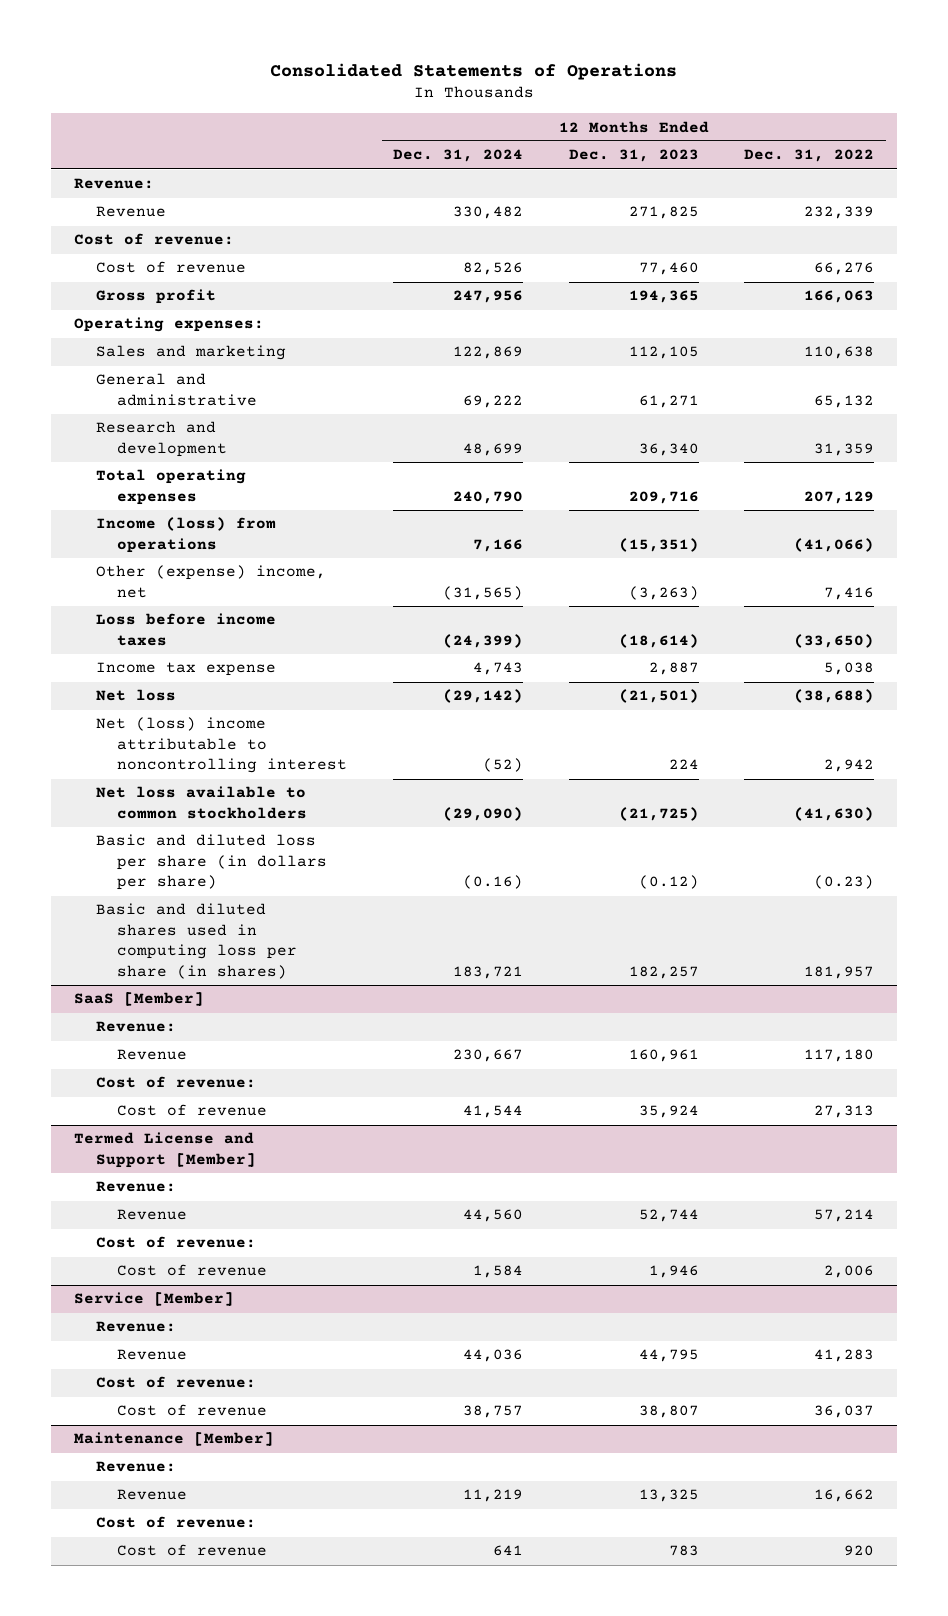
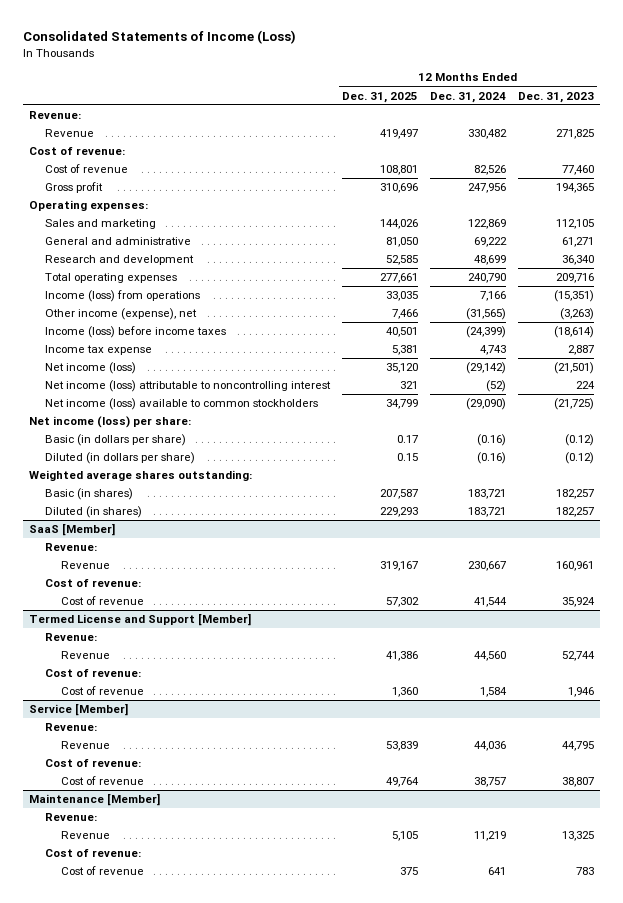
- Consolidated Statements of Operations
+ Consolidated Statements of Income (Loss)
- | 12 Months Ended Dec. 31, 2024 | 12 Months Ended Dec. 31, 2023 | 12 Months Ended Dec. 31, 2022
+ | 12 Months Ended Dec. 31, 2025 | 12 Months Ended Dec. 31, 2024 | 12 Months Ended Dec. 31, 2023
- Other (expense) income, net | (31,565) | (3,263) | 7,416
- Loss before income taxes | (24,399) | (18,614) | (33,650)
+ Other income (expense), net | 7,466 | (31,565) | (3,263)
+ Income (loss) before income taxes | 40,501 | (24,399) | (18,614)
- Net loss | (29,142) | (21,501) | (38,688)
- Net (loss) income attributable to noncontrolling interest | (52) | 224 | 2,942
- Net loss available to common stockholders | (29,090) | (21,725) | (41,630)
- Basic and diluted loss per share (in dollars per share) | (0.16) | (0.12) | (0.23)
- Basic and diluted shares used in computing loss per share (in shares) | 183,721 | 182,257 | 181,957
+ Net income (loss) | 35,120 | (29,142) | (21,501)
+ Net income (loss) attributable to noncontrolling interest | 321 | (52) | 224
+ Net income (loss) available to common stockholders | 34,799 | (29,090) | (21,725)
+ Net income (loss) per share:
+ Basic (in dollars per share) | 0.17 | (0.16) | (0.12)
+ Diluted (in dollars per share) | 0.15 | (0.16) | (0.12)
+ Weighted average shares outstanding:
+ Basic (in shares) | 207,587 | 183,721 | 182,257
+ Diluted (in shares) | 229,293 | 183,721 | 182,257

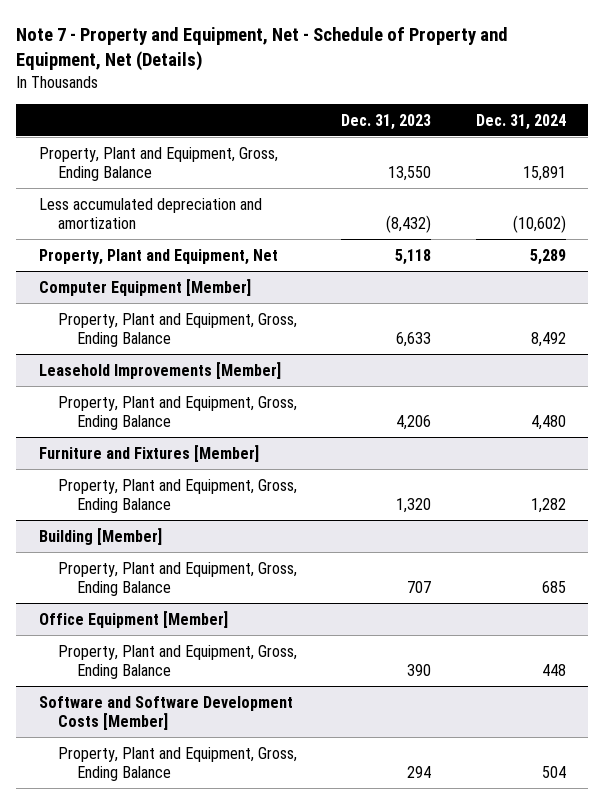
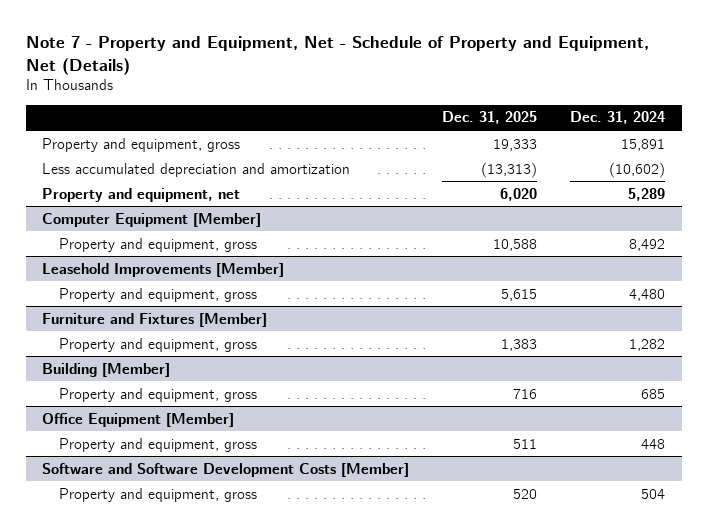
- | Dec. 31, 2023 | Dec. 31, 2024
+ | Dec. 31, 2025 | Dec. 31, 2024
- Property, Plant and Equipment, Gross, Ending Balance | 13,550 | 15,891
+ Property and equipment, gross | 19,333 | 15,891
- Property, Plant and Equipment, Net | 5,118 | 5,289
+ Property and equipment, net | 6,020 | 5,289
@ Computer Equipment [Member]
- Property, Plant and Equipment, Gross, Ending Balance | 6,633 | 8,492
+ Property and equipment, gross | 10,588 | 8,492
@ Leasehold Improvements [Member]
- Property, Plant and Equipment, Gross, Ending Balance | 4,206 | 4,480
+ Property and equipment, gross | 5,615 | 4,480
@ Furniture and Fixtures [Member]
- Property, Plant and Equipment, Gross, Ending Balance | 1,320 | 1,282
+ Property and equipment, gross | 1,383 | 1,282
@ Building [Member]
- Property, Plant and Equipment, Gross, Ending Balance | 707 | 685
+ Property and equipment, gross | 716 | 685
@ Office Equipment [Member]
- Property, Plant and Equipment, Gross, Ending Balance | 390 | 448
+ Property and equipment, gross | 511 | 448
@ Software and Software Development Costs [Member]
- Property, Plant and Equipment, Gross, Ending Balance | 294 | 504
+ Property and equipment, gross | 520 | 504

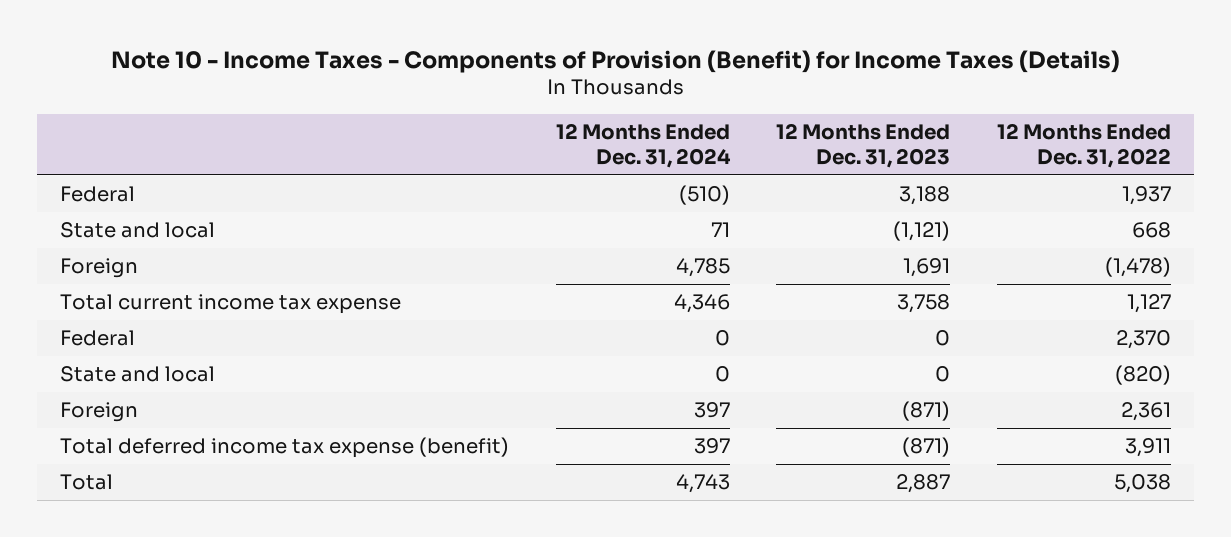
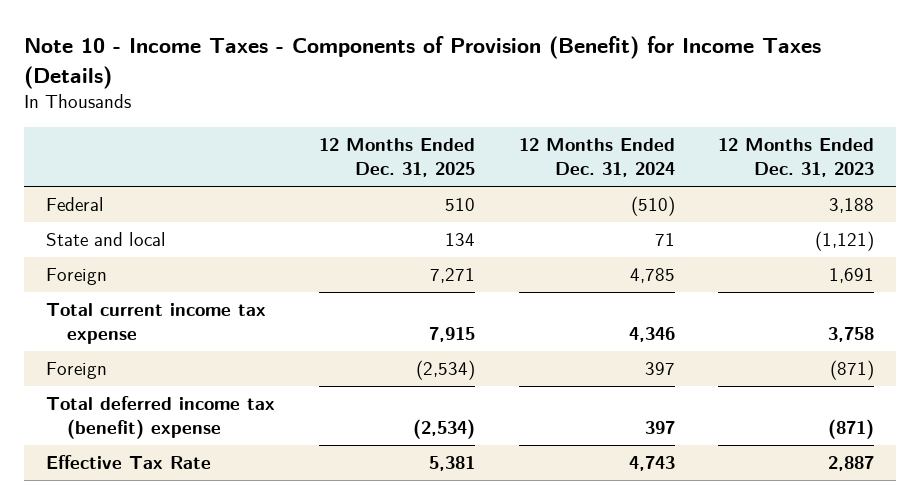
- | 12 Months Ended Dec. 31, 2024 | 12 Months Ended Dec. 31, 2023 | 12 Months Ended Dec. 31, 2022
+ | 12 Months Ended Dec. 31, 2025 | 12 Months Ended Dec. 31, 2024 | 12 Months Ended Dec. 31, 2023
- Federal | 0 | 0 | 2,370
- State and local | 0 | 0 | (820)
- Total deferred income tax expense (benefit) | 397 | (871) | 3,911
- Total | 4,743 | 2,887 | 5,038
+ Total deferred income tax (benefit) expense | (2,534) | 397 | (871)
+ Effective Tax Rate | 5,381 | 4,743 | 2,887

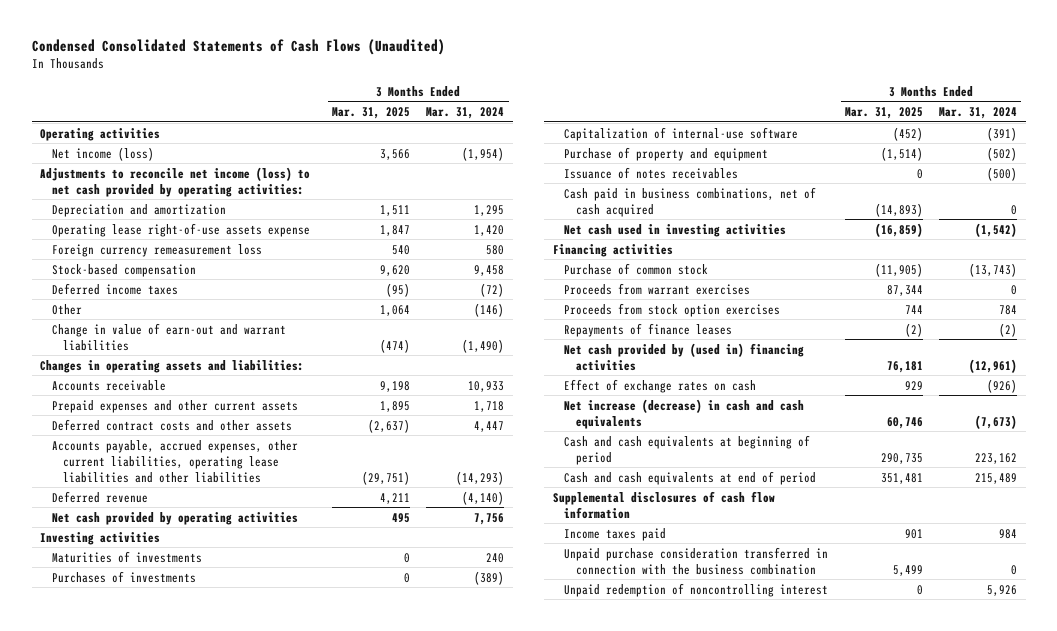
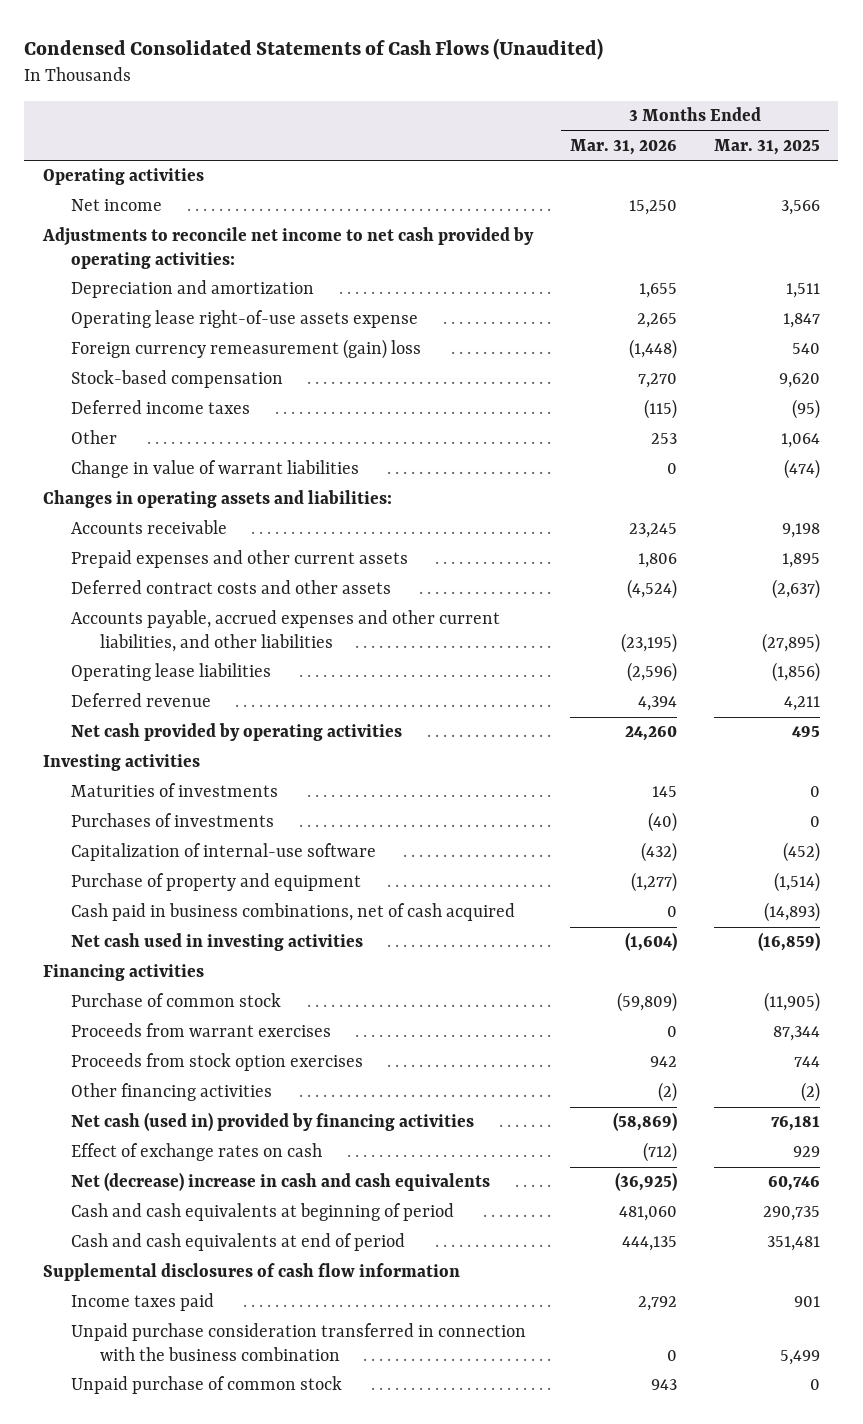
- | 3 Months Ended Mar. 31, 2025 | 3 Months Ended Mar. 31, 2024
+ | 3 Months Ended Mar. 31, 2026 | 3 Months Ended Mar. 31, 2025
- Net income (loss) | 3,566 | (1,954)
- Adjustments to reconcile net income (loss) to net cash provided by operating activities:
+ Net income | 15,250 | 3,566
+ Adjustments to reconcile net income to net cash provided by operating activities:
- Foreign currency remeasurement loss | 540 | 580
+ Foreign currency remeasurement (gain) loss | (1,448) | 540
- Change in value of earn-out and warrant liabilities | (474) | (1,490)
+ Change in value of warrant liabilities | 0 | (474)
- Accounts payable, accrued expenses, other current liabilities, operating lease liabilities and other liabilities | (29,751) | (14,293)
+ Accounts payable, accrued expenses and other current liabilities, and other liabilities | (23,195) | (27,895)
+ Operating lease liabilities | (2,596) | (1,856)
- Issuance of notes receivables | 0 | (500)
- Repayments of finance leases | (2) | (2)
- Net cash provided by (used in) financing activities | 76,181 | (12,961)
+ Other financing activities | (2) | (2)
+ Net cash (used in) provided by financing activities | (58,869) | 76,181
- Net increase (decrease) in cash and cash equivalents | 60,746 | (7,673)
+ Net (decrease) increase in cash and cash equivalents | (36,925) | 60,746
- Unpaid redemption of noncontrolling interest | 0 | 5,926
+ Unpaid purchase of common stock | 943 | 0

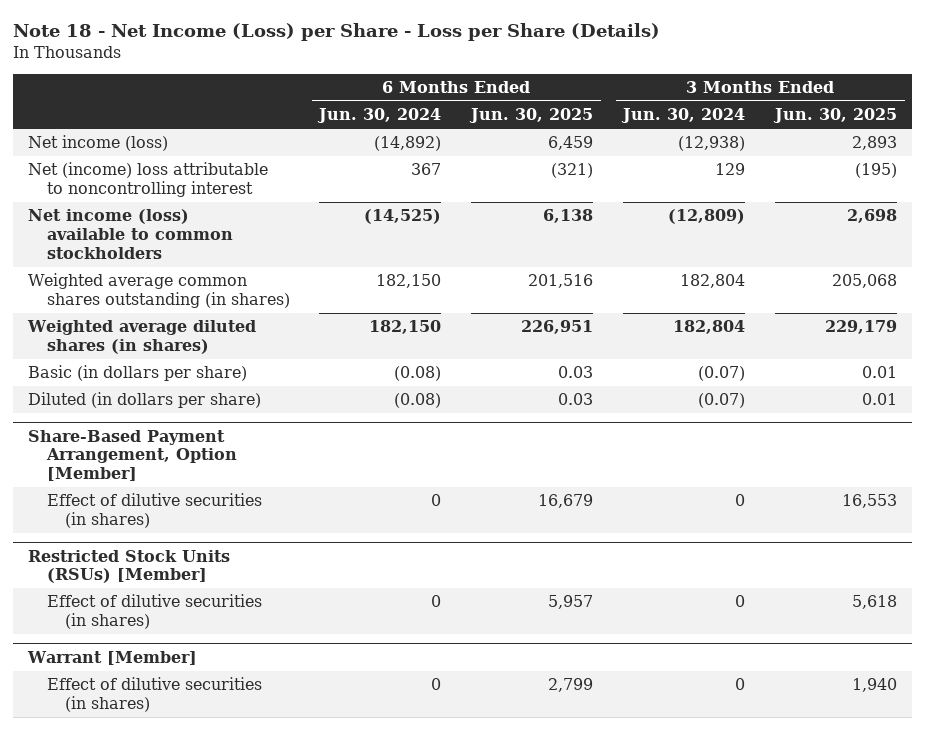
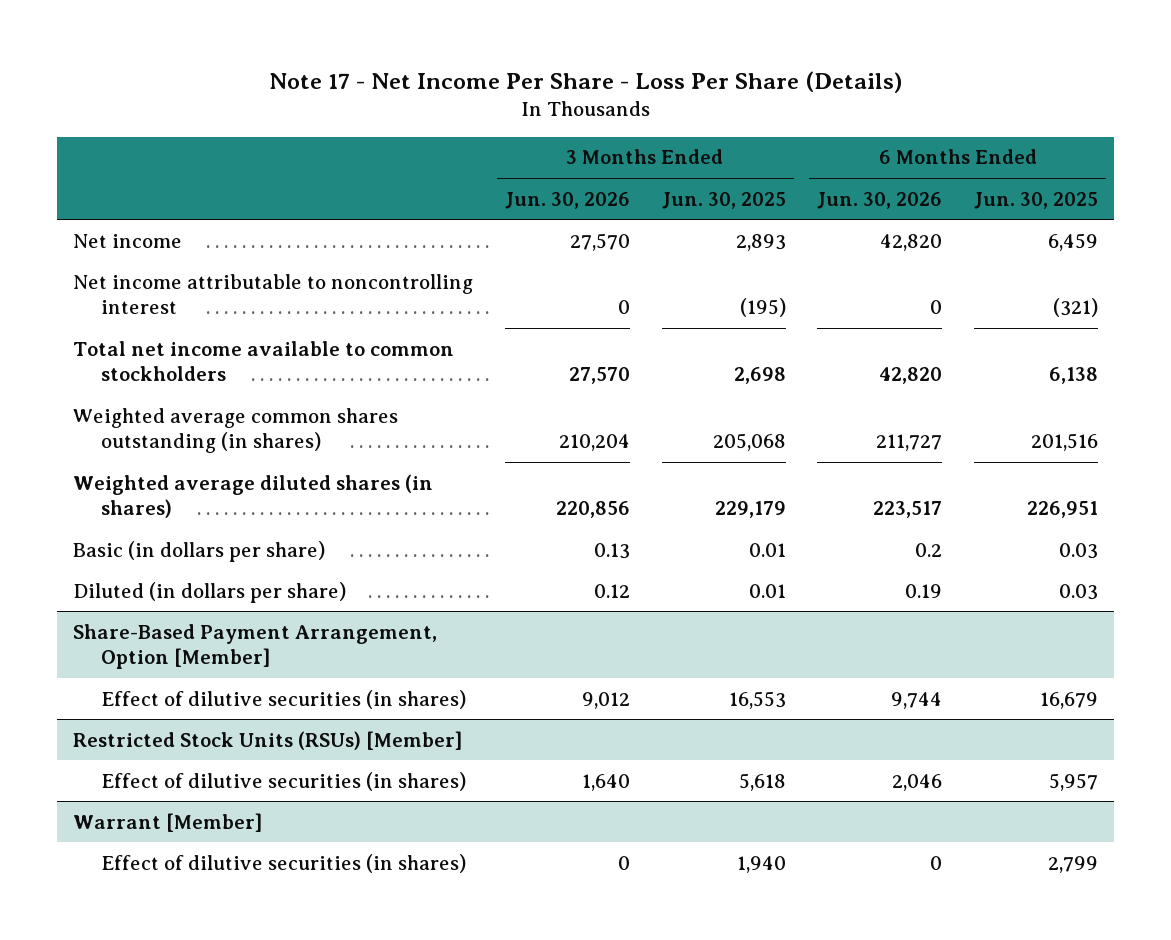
- Note 18 - Net Income (Loss) per Share - Loss per Share (Details)
+ Note 17 - Net Income Per Share - Loss Per Share (Details)
- | 6 Months Ended Jun. 30, 2024 | 6 Months Ended Jun. 30, 2025 | 3 Months Ended Jun. 30, 2024 | 3 Months Ended Jun. 30, 2025
+ | 3 Months Ended Jun. 30, 2026 | 3 Months Ended Jun. 30, 2025 | 6 Months Ended Jun. 30, 2026 | 6 Months Ended Jun. 30, 2025
- Net income (loss) | (14,892) | 6,459 | (12,938) | 2,893
- Net (income) loss attributable to noncontrolling interest | 367 | (321) | 129 | (195)
- Net income (loss) available to common stockholders | (14,525) | 6,138 | (12,809) | 2,698
+ Net income | 27,570 | 2,893 | 42,820 | 6,459
+ Net income attributable to noncontrolling interest | 0 | (195) | 0 | (321)
+ Total net income available to common stockholders | 27,570 | 2,698 | 42,820 | 6,138

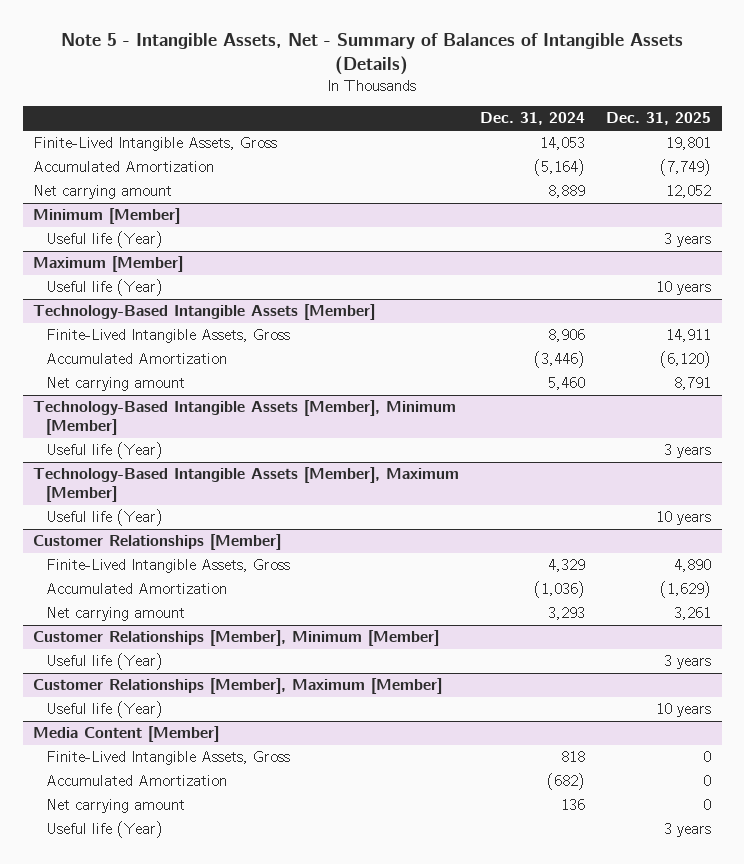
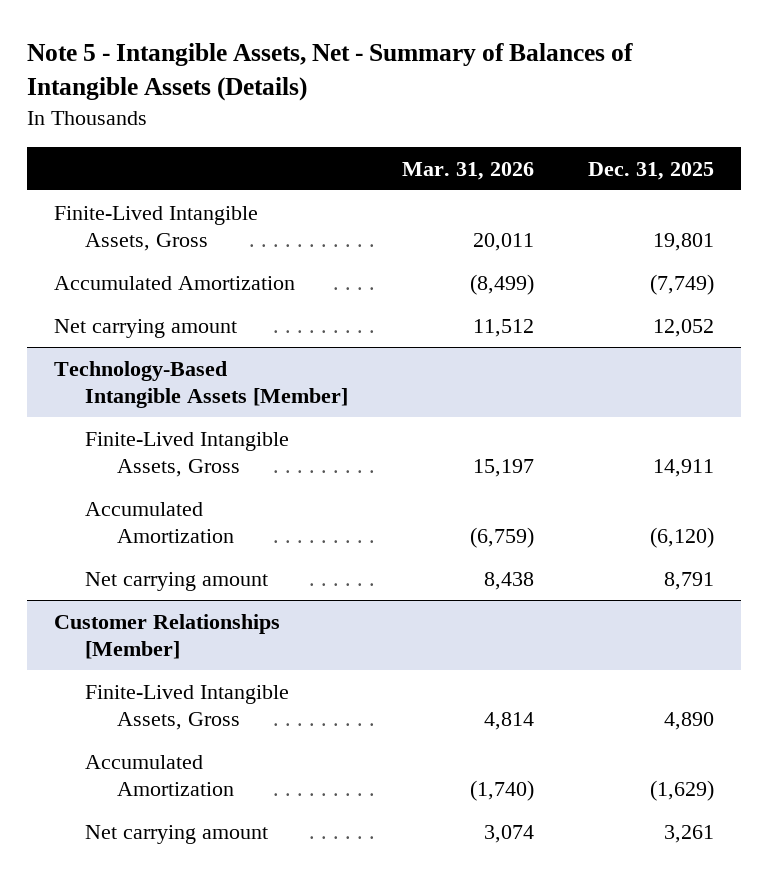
- | Dec. 31, 2024 | Dec. 31, 2025
+ | Mar. 31, 2026 | Dec. 31, 2025
- Minimum [Member]
- Useful life (Year) | | 3 years
- Maximum [Member]
- Useful life (Year) | | 10 years
- Technology-Based Intangible Assets [Member], Minimum [Member]
- Useful life (Year) | | 3 years
- Technology-Based Intangible Assets [Member], Maximum [Member]
- Useful life (Year) | | 10 years
- Customer Relationships [Member], Minimum [Member]
- Useful life (Year) | | 3 years
- Customer Relationships [Member], Maximum [Member]
- Useful life (Year) | | 10 years
- Media Content [Member]
- Finite-Lived Intangible Assets, Gross | 818 | 0
- Accumulated Amortization | (682) | 0
- Net carrying amount | 136 | 0
- Useful life (Year) | | 3 years

